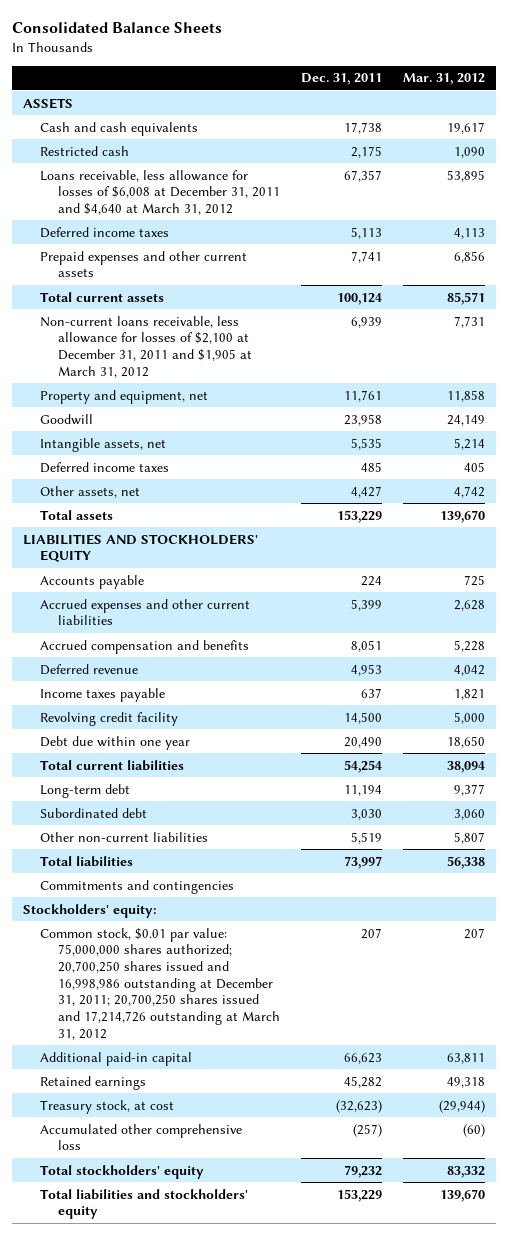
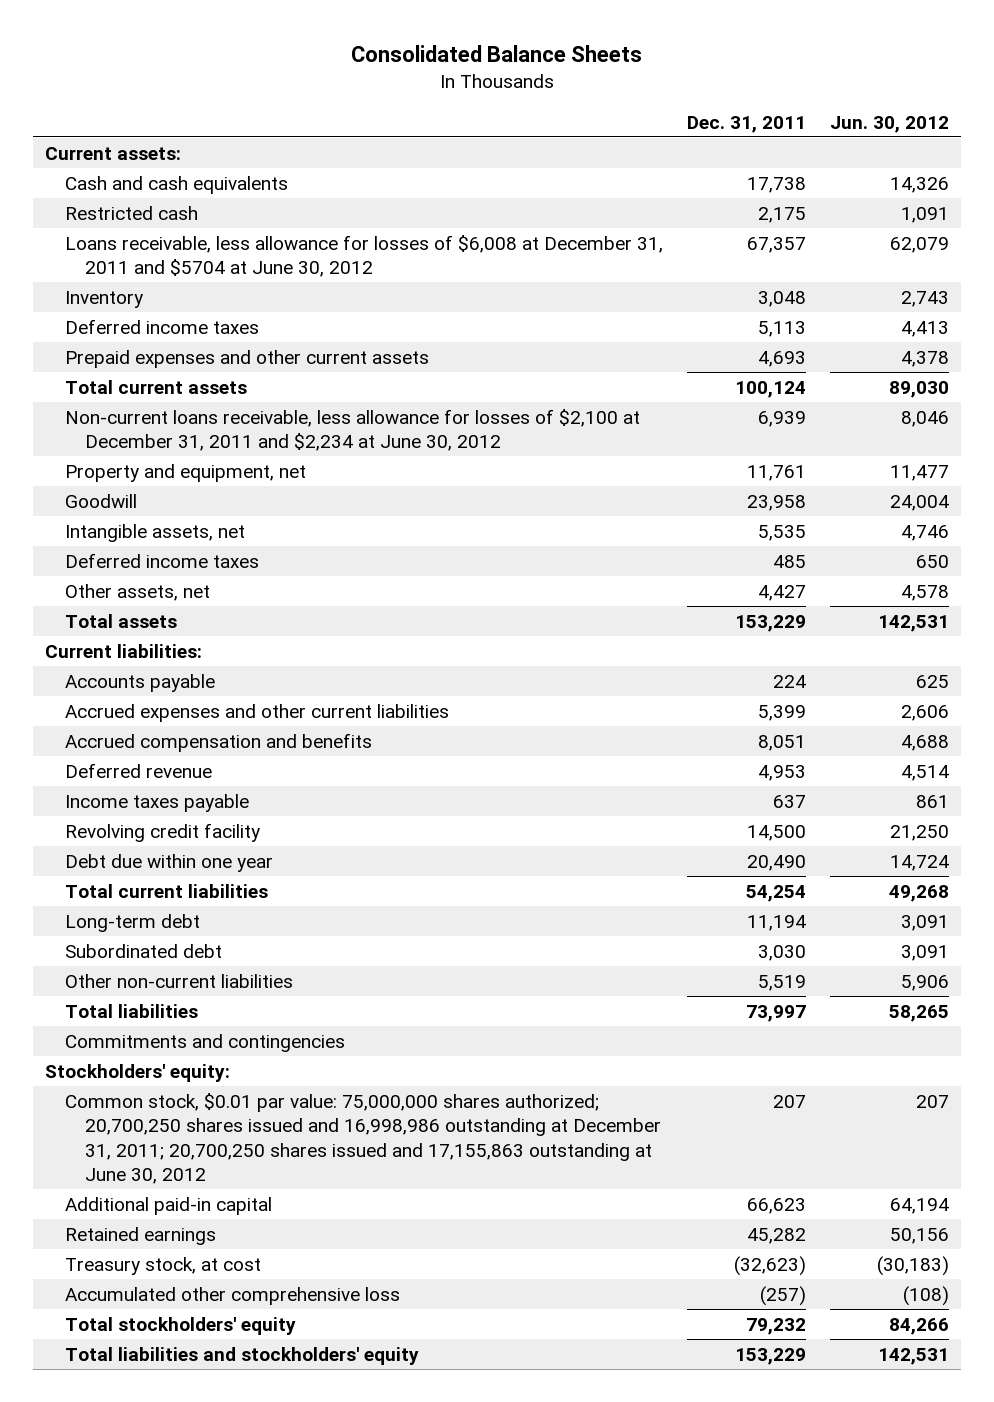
- | Dec. 31, 2011 | Mar. 31, 2012
+ | Dec. 31, 2011 | Jun. 30, 2012
- ASSETS
+ Current assets:
- Loans receivable, less allowance for losses of $6,008 at December 31, 2011 and $4,640 at March 31, 2012 | 67,357 | 53,895
+ Loans receivable, less allowance for losses of $6,008 at December 31, 2011 and $5704 at June 30, 2012 | 67,357 | 62,079
+ Inventory | 3,048 | 2,743
- Prepaid expenses and other current assets | 7,741 | 6,856
+ Prepaid expenses and other current assets | 4,693 | 4,378
- Non-current loans receivable, less allowance for losses of $2,100 at December 31, 2011 and $1,905 at March 31, 2012 | 6,939 | 7,731
+ Non-current loans receivable, less allowance for losses of $2,100 at December 31, 2011 and $2,234 at June 30, 2012 | 6,939 | 8,046
- LIABILITIES AND STOCKHOLDERS' EQUITY
+ Current liabilities:
- Common stock, $0.01 par value: 75,000,000 shares authorized; 20,700,250 shares issued and 16,998,986 outstanding at December 31, 2011; 20,700,250 shares issued and 17,214,726 outstanding at March 31, 2012 | 207 | 207
+ Common stock, $0.01 par value: 75,000,000 shares authorized; 20,700,250 shares issued and 16,998,986 outstanding at December 31, 2011; 20,700,250 shares issued and 17,155,863 outstanding at June 30, 2012 | 207 | 207

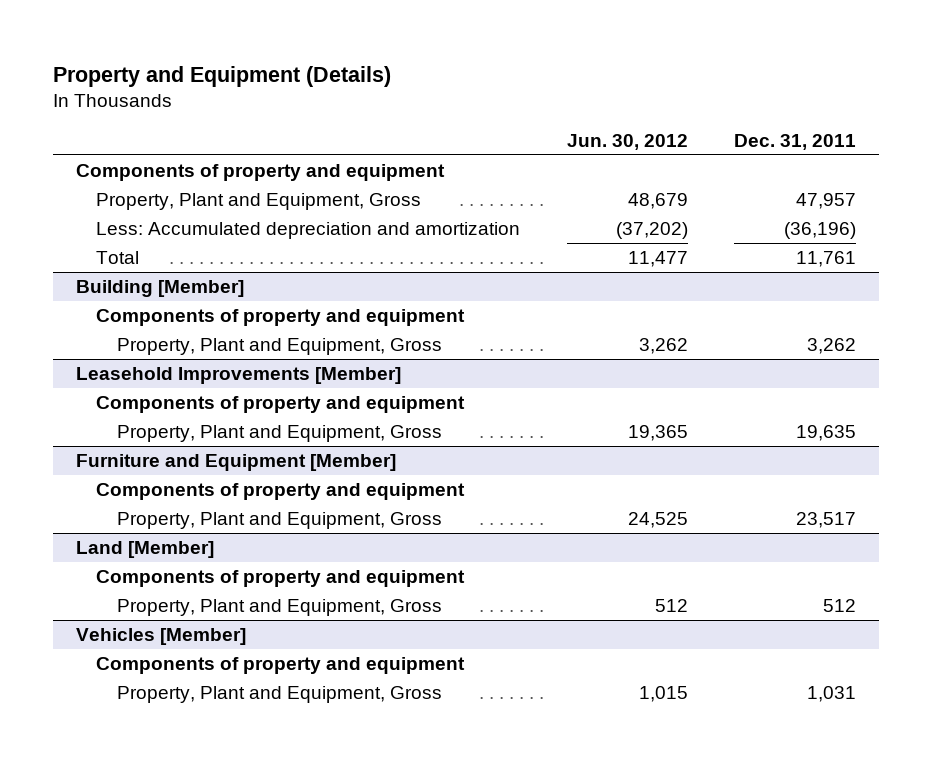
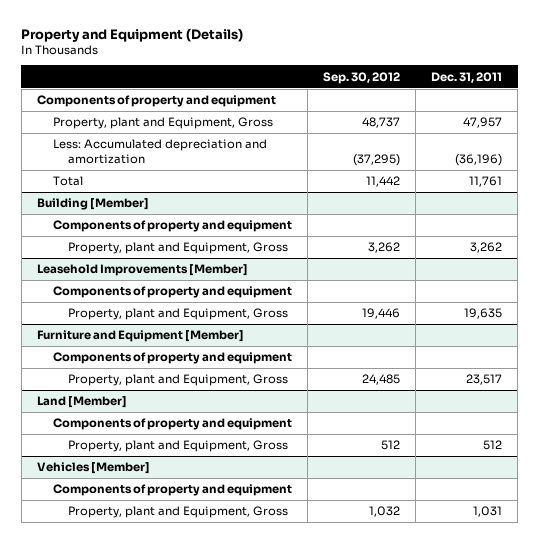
- | Jun. 30, 2012 | Dec. 31, 2011
+ | Sep. 30, 2012 | Dec. 31, 2011
- Property, Plant and Equipment, Gross | 48,679 | 47,957
+ Property, plant and Equipment, Gross | 48,737 | 47,957
@ Building [Member]
- Property, Plant and Equipment, Gross | 3,262 | 3,262
+ Property, plant and Equipment, Gross | 3,262 | 3,262
@ Leasehold Improvements [Member]
- Property, Plant and Equipment, Gross | 19,365 | 19,635
+ Property, plant and Equipment, Gross | 19,446 | 19,635
@ Furniture and Equipment [Member]
- Property, Plant and Equipment, Gross | 24,525 | 23,517
+ Property, plant and Equipment, Gross | 24,485 | 23,517
@ Land [Member]
- Property, Plant and Equipment, Gross | 512 | 512
+ Property, plant and Equipment, Gross | 512 | 512
@ Vehicles [Member]
- Property, Plant and Equipment, Gross | 1,015 | 1,031
+ Property, plant and Equipment, Gross | 1,032 | 1,031

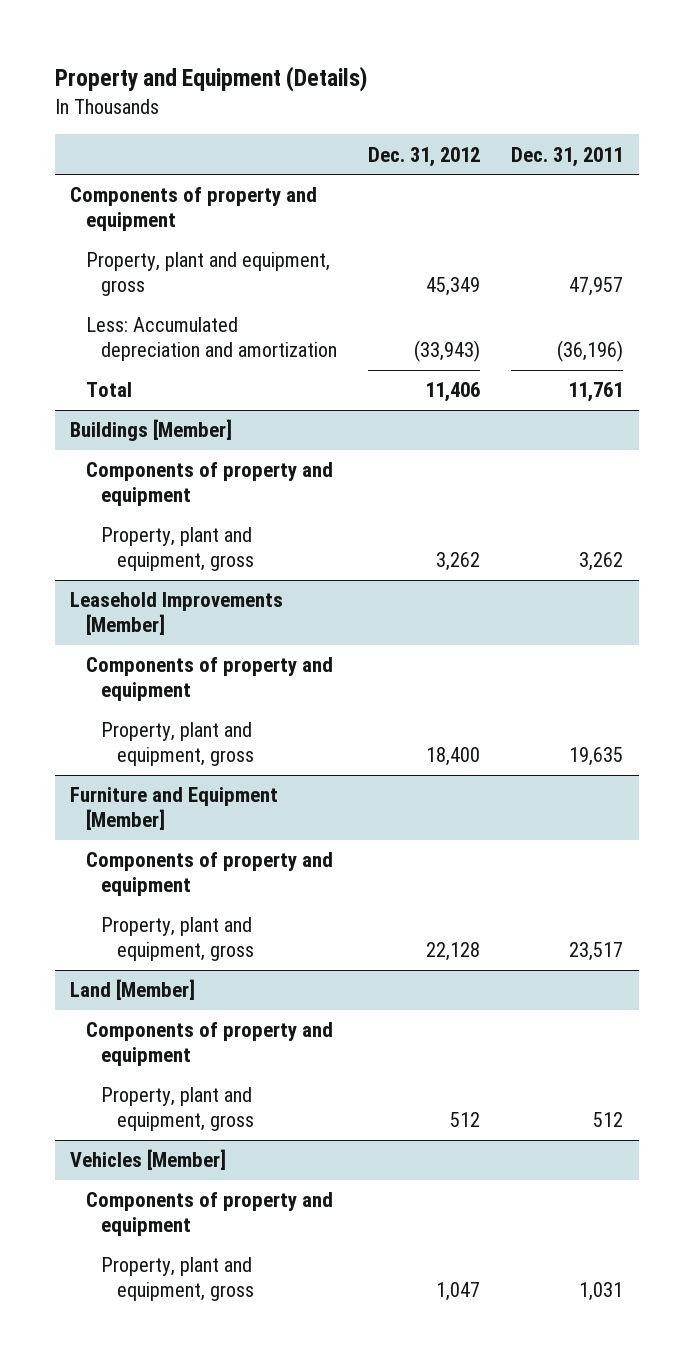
- | Sep. 30, 2012 | Dec. 31, 2011
+ | Dec. 31, 2012 | Dec. 31, 2011
- Property, plant and Equipment, Gross | 48,737 | 47,957
+ Property, plant and equipment, gross | 45,349 | 47,957
- Building [Member]
+ Buildings [Member]
- Property, plant and Equipment, Gross | 3,262 | 3,262
+ Property, plant and equipment, gross | 3,262 | 3,262
@ Leasehold Improvements [Member]
- Property, plant and Equipment, Gross | 19,446 | 19,635
+ Property, plant and equipment, gross | 18,400 | 19,635
@ Furniture and Equipment [Member]
- Property, plant and Equipment, Gross | 24,485 | 23,517
+ Property, plant and equipment, gross | 22,128 | 23,517
@ Land [Member]
- Property, plant and Equipment, Gross | 512 | 512
+ Property, plant and equipment, gross | 512 | 512
@ Vehicles [Member]
- Property, plant and Equipment, Gross | 1,032 | 1,031
+ Property, plant and equipment, gross | 1,047 | 1,031

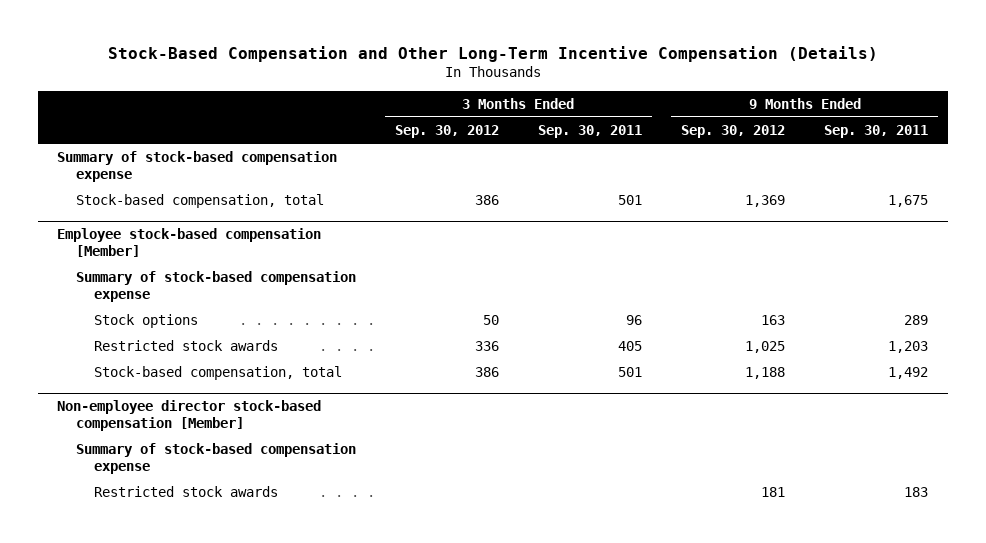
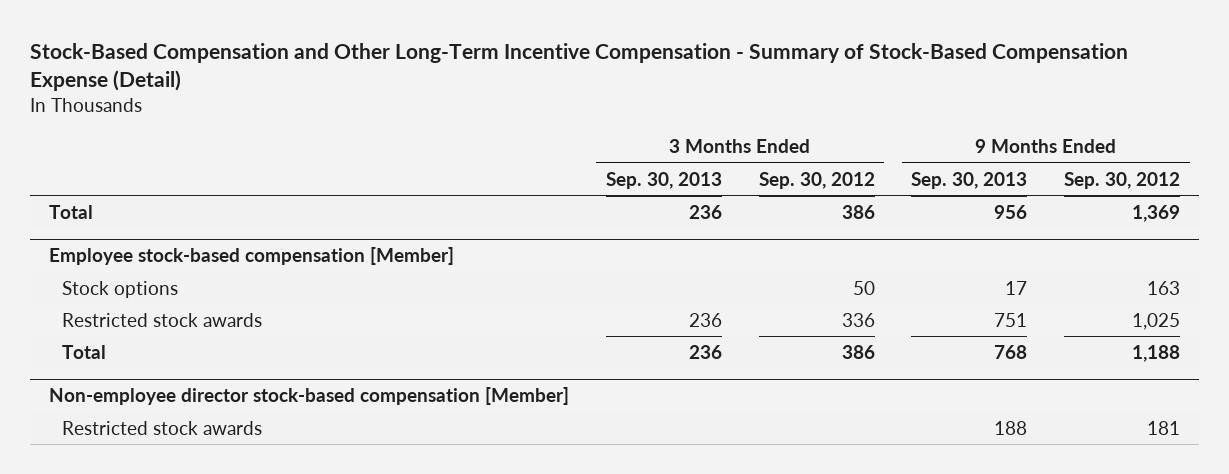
- Stock-Based Compensation and Other Long-Term Incentive Compensation (Details)
+ Stock-Based Compensation and Other Long-Term Incentive Compensation - Summary of Stock-Based Compensation Expense (Detail)
- | 3 Months Ended Sep. 30, 2012 | 3 Months Ended Sep. 30, 2011 | 9 Months Ended Sep. 30, 2012 | 9 Months Ended Sep. 30, 2011
+ | 3 Months Ended Sep. 30, 2013 | 3 Months Ended Sep. 30, 2012 | 9 Months Ended Sep. 30, 2013 | 9 Months Ended Sep. 30, 2012
- Summary of stock-based compensation expense
- Stock-based compensation, total | 386 | 501 | 1,369 | 1,675
+ Total | 236 | 386 | 956 | 1,369
@ Employee stock-based compensation [Member]
- Summary of stock-based compensation expense
- Stock-based compensation, total | 386 | 501 | 1,188 | 1,492
+ Total | 236 | 386 | 768 | 1,188
@ Non-employee director stock-based compensation [Member]
- Summary of stock-based compensation expense

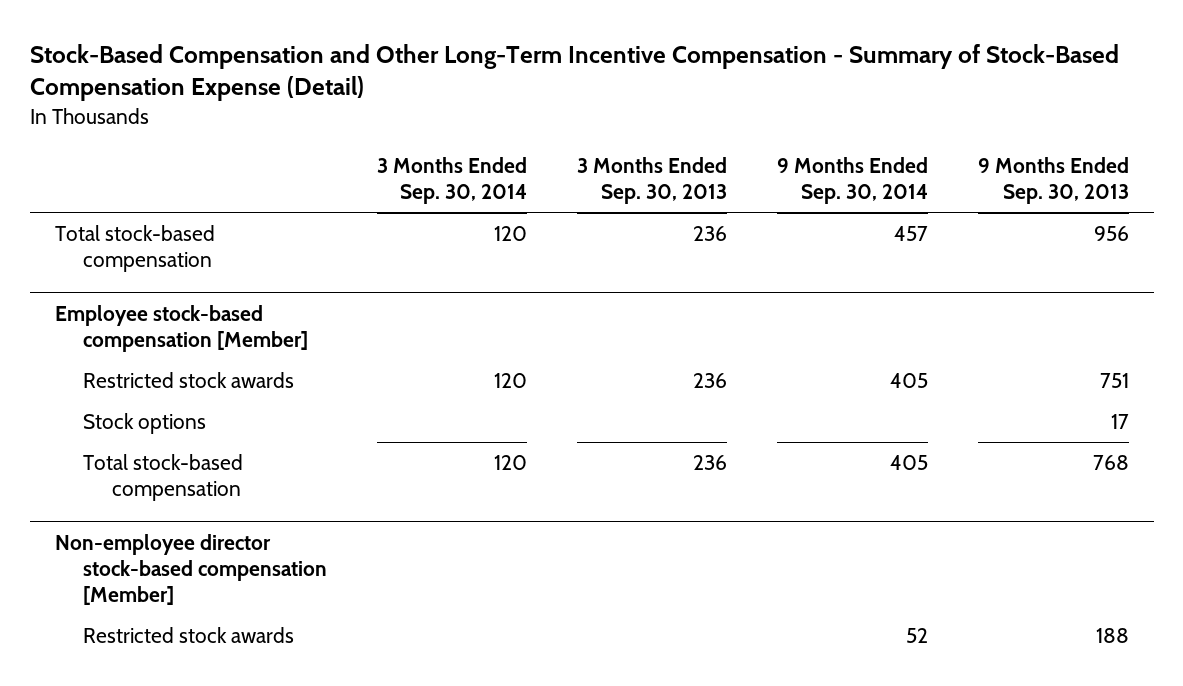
- | 3 Months Ended Sep. 30, 2013 | 3 Months Ended Sep. 30, 2012 | 9 Months Ended Sep. 30, 2013 | 9 Months Ended Sep. 30, 2012
+ | 3 Months Ended Sep. 30, 2014 | 3 Months Ended Sep. 30, 2013 | 9 Months Ended Sep. 30, 2014 | 9 Months Ended Sep. 30, 2013
- Total | 236 | 386 | 956 | 1,369
+ Total stock-based compensation | 120 | 236 | 457 | 956
@ Employee stock-based compensation [Member]
- Total | 236 | 386 | 768 | 1,188
moved down: Stock options | | | | 17
+ Total stock-based compensation | 120 | 236 | 405 | 768

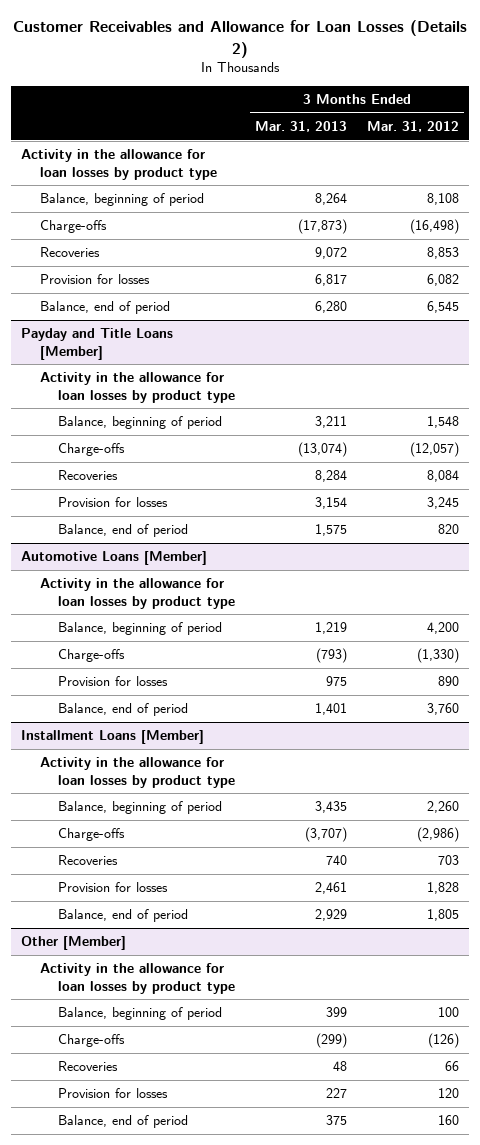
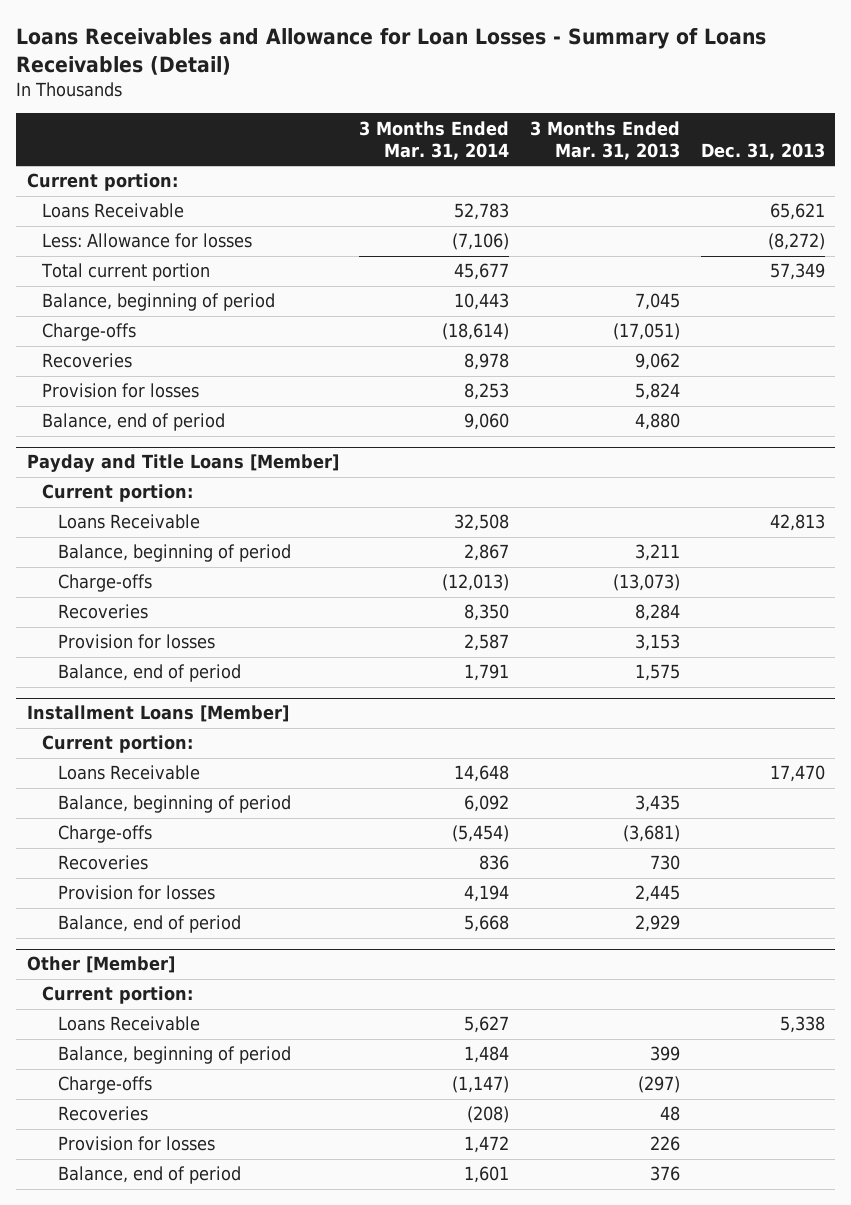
- Customer Receivables and Allowance for Loan Losses (Details 2)
+ Loans Receivables and Allowance for Loan Losses - Summary of Loans Receivables (Detail)
- | 3 Months Ended Mar. 31, 2013 | 3 Months Ended Mar. 31, 2012
+ | 3 Months Ended Mar. 31, 2014 | 3 Months Ended Mar. 31, 2013 | Dec. 31, 2013
- Activity in the allowance for loan losses by product type
- Balance, beginning of period | 8,264 | 8,108
- Charge-offs | (17,873) | (16,498)
- Recoveries | 9,072 | 8,853
- Provision for losses | 6,817 | 6,082
- Balance, end of period | 6,280 | 6,545
+ Current portion:
+ Loans Receivable | 52,783 | | 65,621
+ Less: Allowance for losses | (7,106) | | (8,272)
+ Total current portion | 45,677 | | 57,349
+ Balance, beginning of period | 10,443 | 7,045 |
+ Charge-offs | (18,614) | (17,051) |
+ Recoveries | 8,978 | 9,062 |
+ Provision for losses | 8,253 | 5,824 |
+ Balance, end of period | 9,060 | 4,880 |
@ Payday and Title Loans [Member]
- Activity in the allowance for loan losses by product type
+ Current portion:
+ Loans Receivable | 32,508 | | 42,813
- Charge-offs | (13,074) | (12,057)
+ Charge-offs | (12,013) | (13,073) |
- Provision for losses | 3,154 | 3,245
+ Provision for losses | 2,587 | 3,153 |
- Automotive Loans [Member]
- Activity in the allowance for loan losses by product type
- Balance, beginning of period | 1,219 | 4,200
- Charge-offs | (793) | (1,330)
- Provision for losses | 975 | 890
- Balance, end of period | 1,401 | 3,760
@ Installment Loans [Member]
- Activity in the allowance for loan losses by product type
+ Current portion:
+ Loans Receivable | 14,648 | | 17,470
- Charge-offs | (3,707) | (2,986)
- Recoveries | 740 | 703
- Provision for losses | 2,461 | 1,828
+ Charge-offs | (5,454) | (3,681) |
+ Recoveries | 836 | 730 |
+ Provision for losses | 4,194 | 2,445 |
@ Other [Member]
- Activity in the allowance for loan losses by product type
+ Current portion:
+ Loans Receivable | 5,627 | | 5,338
- Charge-offs | (299) | (126)
+ Charge-offs | (1,147) | (297) |
- Provision for losses | 227 | 120
- Balance, end of period | 375 | 160
+ Provision for losses | 1,472 | 226 |
+ Balance, end of period | 1,601 | 376 |

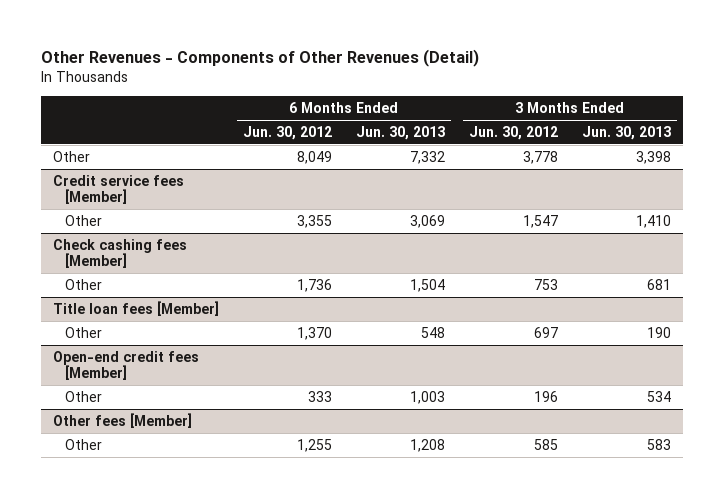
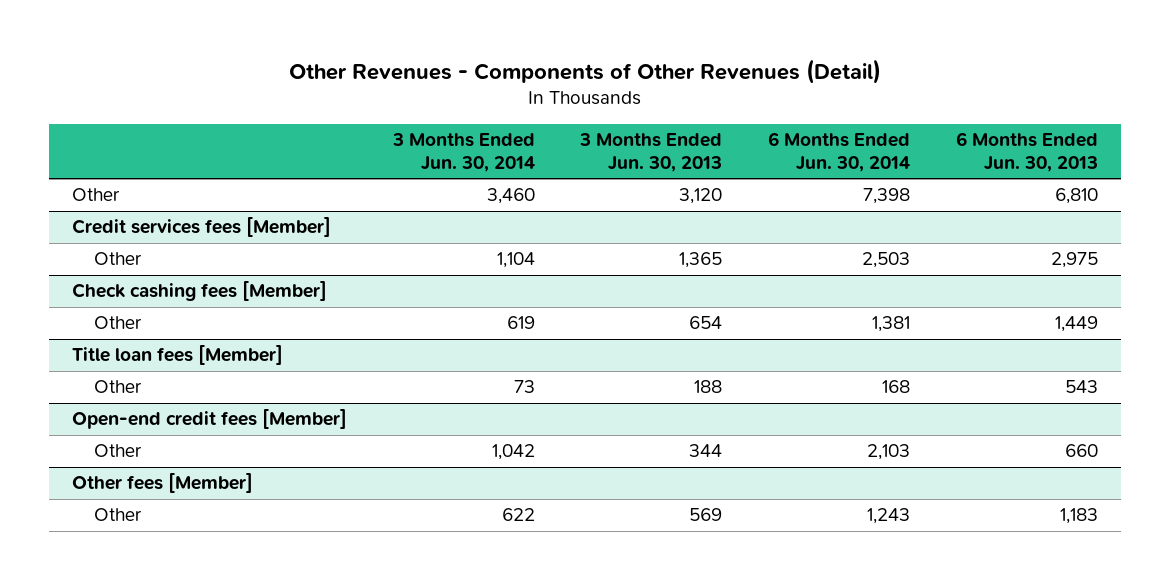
- | 6 Months Ended Jun. 30, 2012 | 6 Months Ended Jun. 30, 2013 | 3 Months Ended Jun. 30, 2012 | 3 Months Ended Jun. 30, 2013
+ | 3 Months Ended Jun. 30, 2014 | 3 Months Ended Jun. 30, 2013 | 6 Months Ended Jun. 30, 2014 | 6 Months Ended Jun. 30, 2013
- Other | 8,049 | 7,332 | 3,778 | 3,398
- Credit service fees [Member]
- Other | 3,355 | 3,069 | 1,547 | 1,410
+ Other | 3,460 | 3,120 | 7,398 | 6,810
+ Credit services fees [Member]
+ Other | 1,104 | 1,365 | 2,503 | 2,975
@ Check cashing fees [Member]
- Other | 1,736 | 1,504 | 753 | 681
+ Other | 619 | 654 | 1,381 | 1,449
@ Title loan fees [Member]
- Other | 1,370 | 548 | 697 | 190
+ Other | 73 | 188 | 168 | 543
@ Open-end credit fees [Member]
- Other | 333 | 1,003 | 196 | 534
+ Other | 1,042 | 344 | 2,103 | 660
@ Other fees [Member]
- Other | 1,255 | 1,208 | 585 | 583
+ Other | 622 | 569 | 1,243 | 1,183

